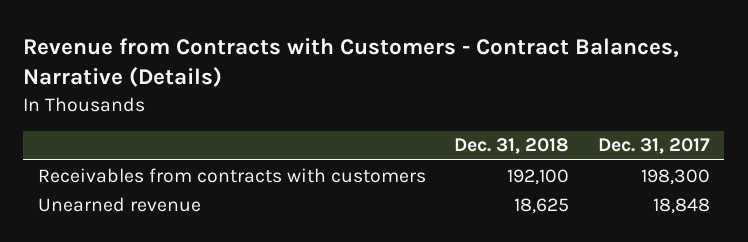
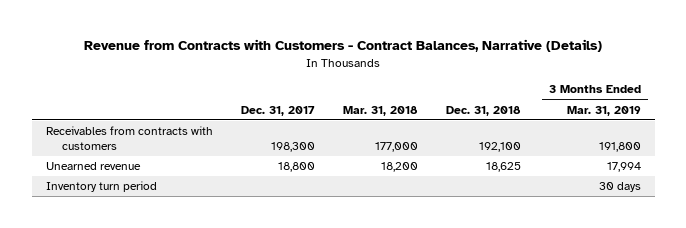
- | Dec. 31, 2018 | Dec. 31, 2017
+ | Dec. 31, 2017 | Mar. 31, 2018 | Dec. 31, 2018 | 3 Months Ended Mar. 31, 2019
- Unearned revenue | 18,625 | 18,848
+ Unearned revenue | 18,800 | 18,200 | 18,625 | 17,994
+ Inventory turn period | | | | 30 days

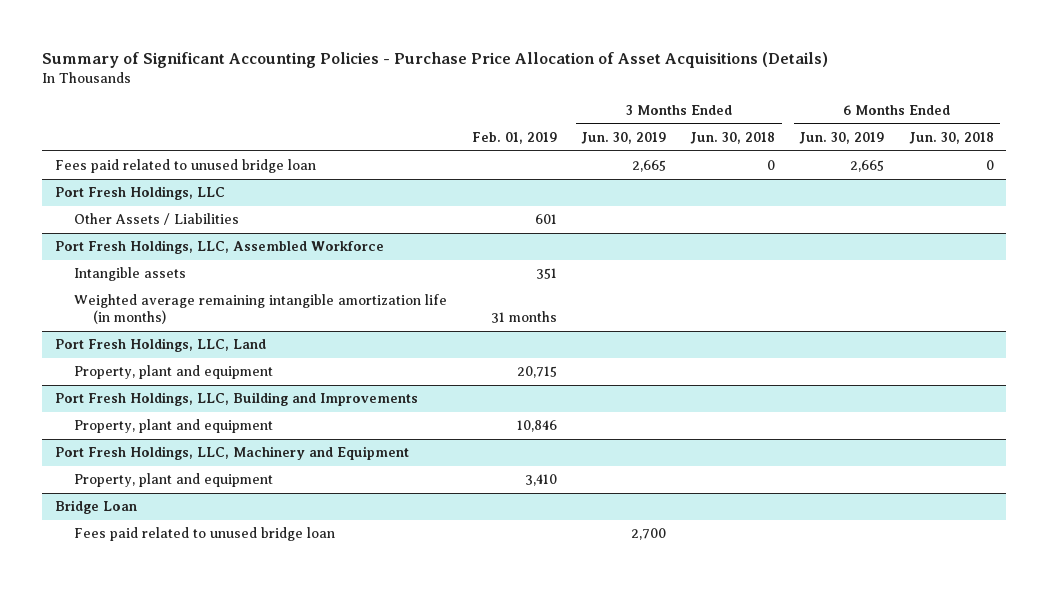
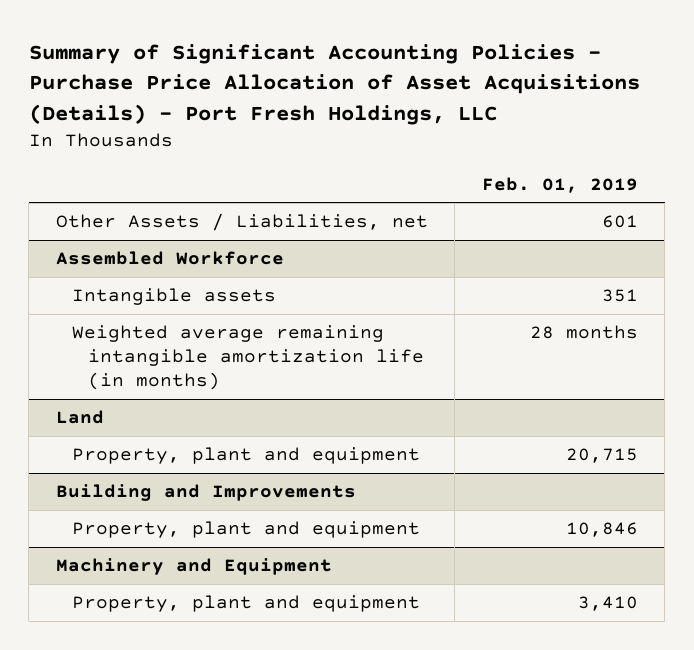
- Summary of Significant Accounting Policies - Purchase Price Allocation of Asset Acquisitions (Details)
+ Summary of Significant Accounting Policies - Purchase Price Allocation of Asset Acquisitions (Details) - Port Fresh Holdings, LLC
- | Feb. 01, 2019 | 3 Months Ended Jun. 30, 2019 | 3 Months Ended Jun. 30, 2018 | 6 Months Ended Jun. 30, 2019 | 6 Months Ended Jun. 30, 2018
+ | Feb. 01, 2019
- Fees paid related to unused bridge loan | | 2,665 | 0 | 2,665 | 0
- Port Fresh Holdings, LLC
- Other Assets / Liabilities | 601 | | | |
- Port Fresh Holdings, LLC, Assembled Workforce
+ Other Assets / Liabilities, net | 601
+ Assembled Workforce
- Weighted average remaining intangible amortization life (in months) | 31 months | | | |
- Port Fresh Holdings, LLC, Land
+ Weighted average remaining intangible amortization life (in months) | 28 months
+ Land
- Port Fresh Holdings, LLC, Building and Improvements
+ Building and Improvements
- Port Fresh Holdings, LLC, Machinery and Equipment
+ Machinery and Equipment
- Bridge Loan
- Fees paid related to unused bridge loan | | 2,700 | | |

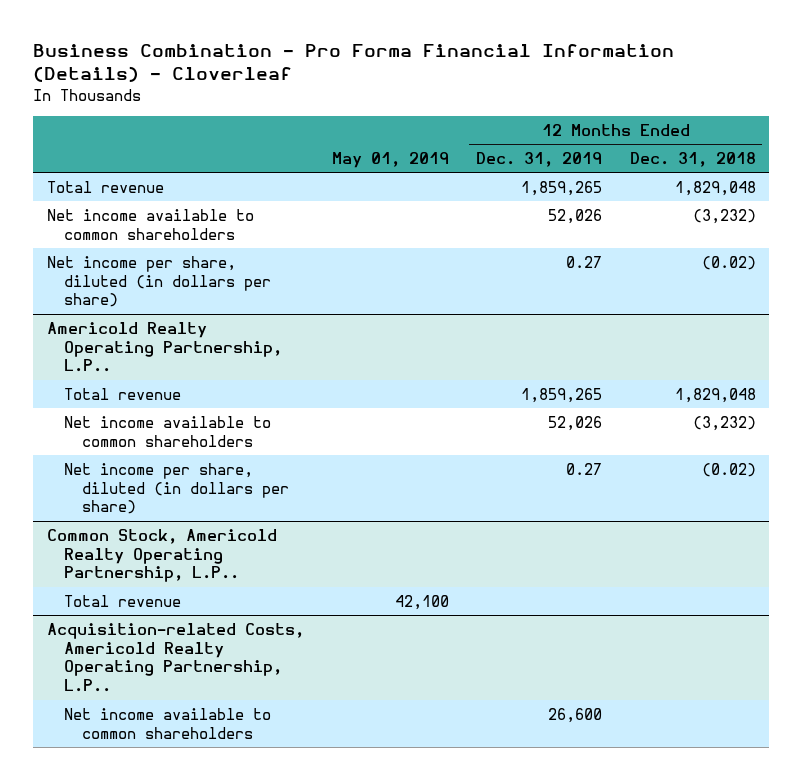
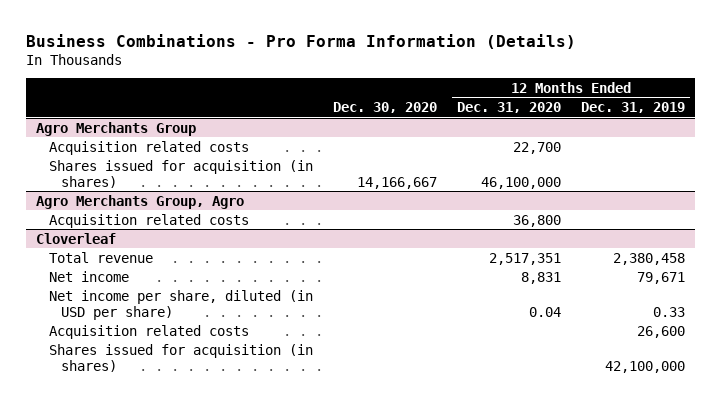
- Business Combination - Pro Forma Financial Information (Details) - Cloverleaf
+ Business Combinations - Pro Forma Information (Details)
- | May 01, 2019 | 12 Months Ended Dec. 31, 2019 | 12 Months Ended Dec. 31, 2018
+ | Dec. 30, 2020 | 12 Months Ended Dec. 31, 2020 | 12 Months Ended Dec. 31, 2019
- Total revenue | | 1,859,265 | 1,829,048
- Net income available to common shareholders | | 52,026 | (3,232)
- Net income per share, diluted (in dollars per share) | | 0.27 | (0.02)
- Americold Realty Operating Partnership, L.P..
- Total revenue | | 1,859,265 | 1,829,048
- Net income available to common shareholders | | 52,026 | (3,232)
- Net income per share, diluted (in dollars per share) | | 0.27 | (0.02)
- Common Stock, Americold Realty Operating Partnership, L.P..
- Total revenue | 42,100 | |
- Acquisition-related Costs, Americold Realty Operating Partnership, L.P..
- Net income available to common shareholders | | 26,600 |
+ Agro Merchants Group
+ Acquisition related costs | | 22,700 |
+ Shares issued for acquisition (in shares) | 14,166,667 | 46,100,000 |
+ Agro Merchants Group, Agro
+ Acquisition related costs | | 36,800 |
+ Cloverleaf
+ Total revenue | | 2,517,351 | 2,380,458
+ Net income | | 8,831 | 79,671
+ Net income per share, diluted (in USD per share) | | 0.04 | 0.33
+ Acquisition related costs | | | 26,600
+ Shares issued for acquisition (in shares) | | | 42,100,000

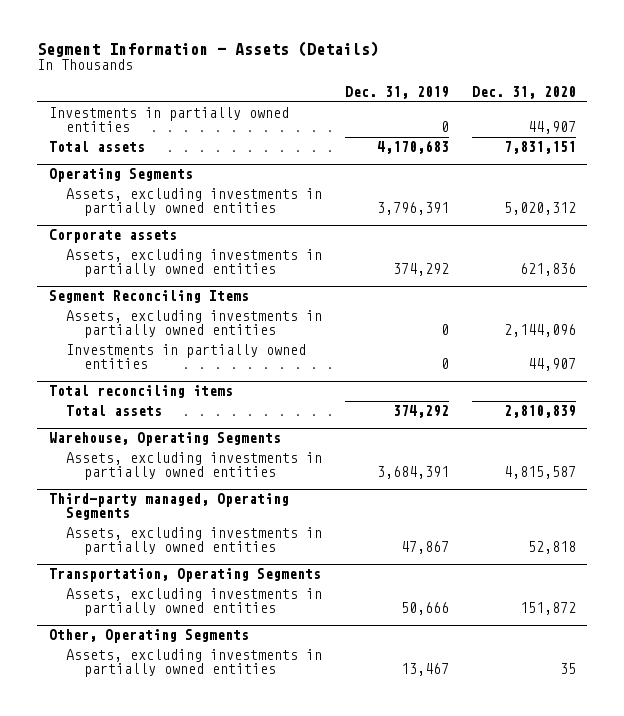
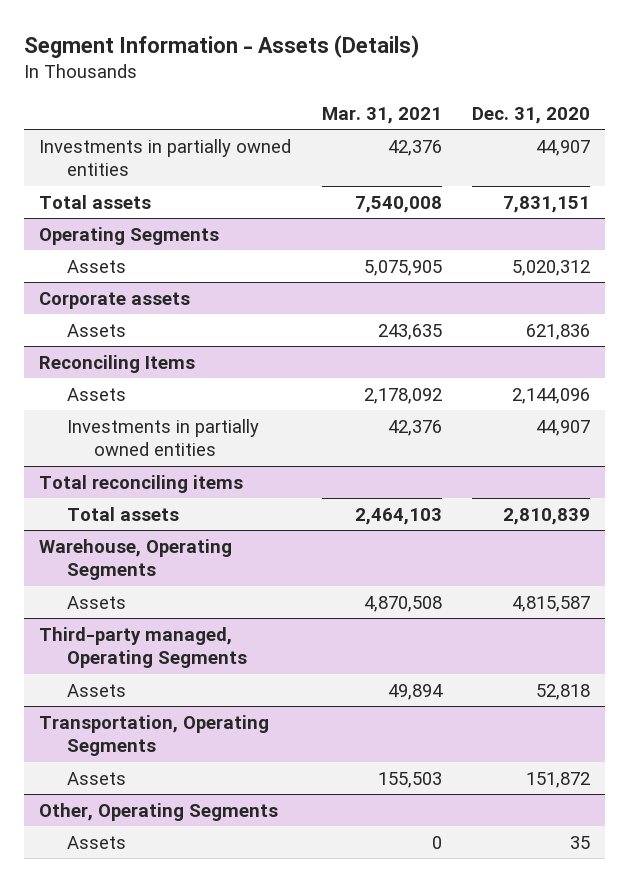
- | Dec. 31, 2019 | Dec. 31, 2020
+ | Mar. 31, 2021 | Dec. 31, 2020
@ Operating Segments
- Assets, excluding investments in partially owned entities | 3,796,391 | 5,020,312
+ Assets | 5,075,905 | 5,020,312
@ Corporate assets
- Assets, excluding investments in partially owned entities | 374,292 | 621,836
- Segment Reconciling Items
- Assets, excluding investments in partially owned entities | 0 | 2,144,096
@ Corporate assets
+ Assets | 243,635 | 621,836
+ Reconciling Items
+ Assets | 2,178,092 | 2,144,096
@ Warehouse, Operating Segments
- Assets, excluding investments in partially owned entities | 3,684,391 | 4,815,587
+ Assets | 4,870,508 | 4,815,587
@ Third-party managed, Operating Segments
- Assets, excluding investments in partially owned entities | 47,867 | 52,818
+ Assets | 49,894 | 52,818
@ Transportation, Operating Segments
- Assets, excluding investments in partially owned entities | 50,666 | 151,872
+ Assets | 155,503 | 151,872
@ Other, Operating Segments
- Assets, excluding investments in partially owned entities | 13,467 | 35
+ Assets | 0 | 35

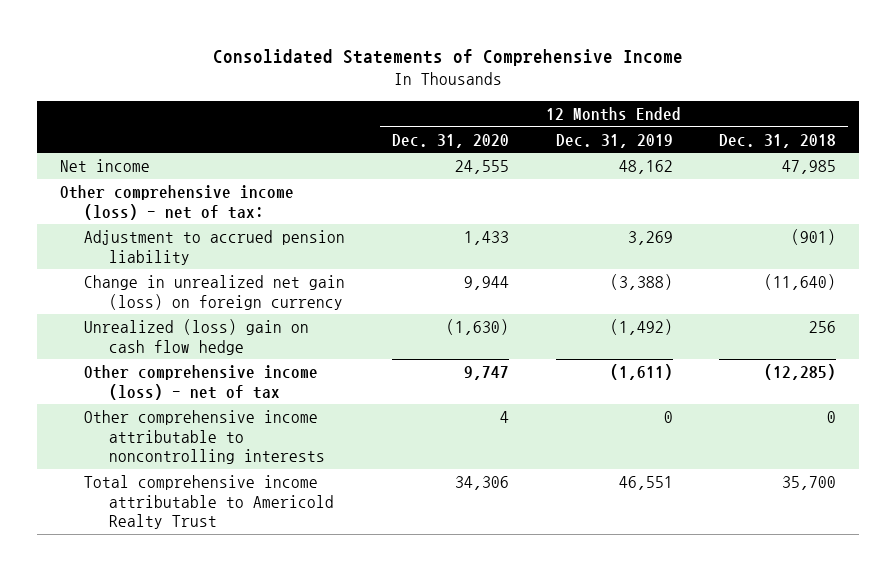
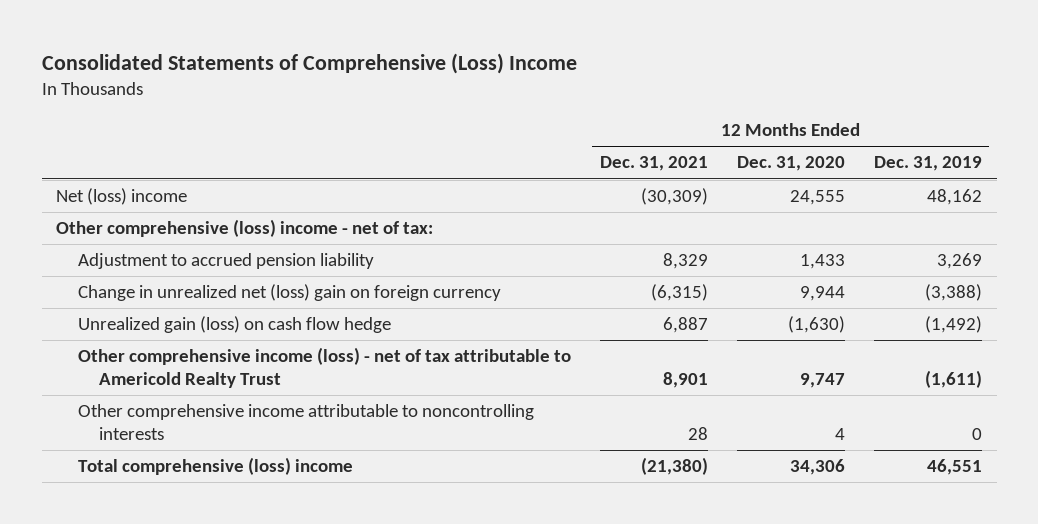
- Consolidated Statements of Comprehensive Income
+ Consolidated Statements of Comprehensive (Loss) Income
- | 12 Months Ended Dec. 31, 2020 | 12 Months Ended Dec. 31, 2019 | 12 Months Ended Dec. 31, 2018
+ | 12 Months Ended Dec. 31, 2021 | 12 Months Ended Dec. 31, 2020 | 12 Months Ended Dec. 31, 2019
- Net income | 24,555 | 48,162 | 47,985
- Other comprehensive income (loss) - net of tax:
+ Net (loss) income | (30,309) | 24,555 | 48,162
+ Other comprehensive (loss) income - net of tax:
- Change in unrealized net gain (loss) on foreign currency | 9,944 | (3,388) | (11,640)
- Unrealized (loss) gain on cash flow hedge | (1,630) | (1,492) | 256
- Other comprehensive income (loss) - net of tax | 9,747 | (1,611) | (12,285)
+ Change in unrealized net (loss) gain on foreign currency | (6,315) | 9,944 | (3,388)
+ Unrealized gain (loss) on cash flow hedge | 6,887 | (1,630) | (1,492)
+ Other comprehensive income (loss) - net of tax attributable to Americold Realty Trust | 8,901 | 9,747 | (1,611)
- Total comprehensive income attributable to Americold Realty Trust | 34,306 | 46,551 | 35,700
+ Total comprehensive (loss) income | (21,380) | 34,306 | 46,551

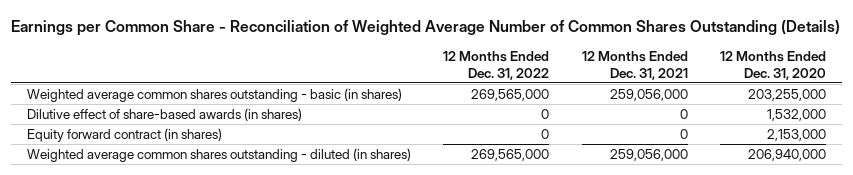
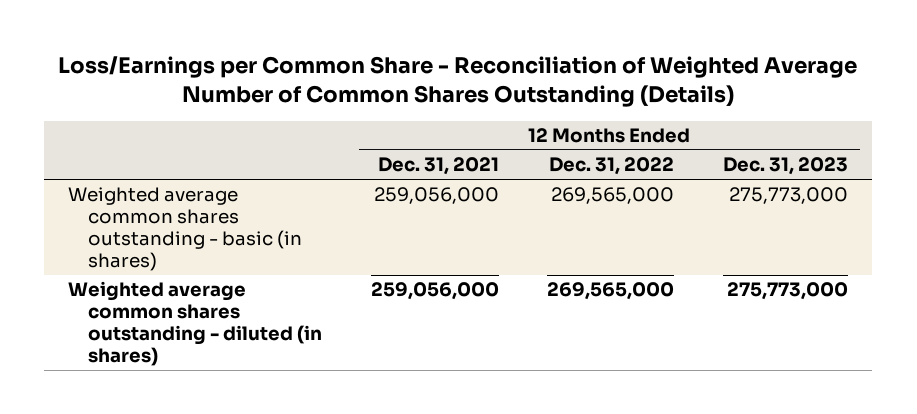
- Earnings per Common Share - Reconciliation of Weighted Average Number of Common Shares Outstanding (Details)
+ Loss/Earnings per Common Share - Reconciliation of Weighted Average Number of Common Shares Outstanding (Details)
- | 12 Months Ended Dec. 31, 2022 | 12 Months Ended Dec. 31, 2021 | 12 Months Ended Dec. 31, 2020
+ | 12 Months Ended Dec. 31, 2021 | 12 Months Ended Dec. 31, 2022 | 12 Months Ended Dec. 31, 2023
- Dilutive effect of share-based awards (in shares) | 0 | 0 | 1,532,000
- Equity forward contract (in shares) | 0 | 0 | 2,153,000

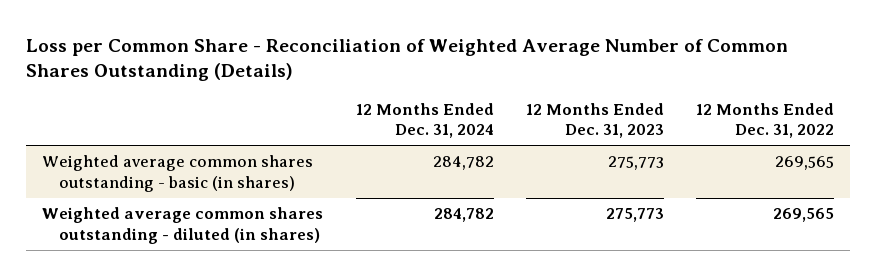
- Loss/Earnings per Common Share - Reconciliation of Weighted Average Number of Common Shares Outstanding (Details)
+ Loss per Common Share - Reconciliation of Weighted Average Number of Common Shares Outstanding (Details)
- | 12 Months Ended Dec. 31, 2021 | 12 Months Ended Dec. 31, 2022 | 12 Months Ended Dec. 31, 2023
+ | 12 Months Ended Dec. 31, 2024 | 12 Months Ended Dec. 31, 2023 | 12 Months Ended Dec. 31, 2022
- Weighted average common shares outstanding - basic (in shares) | 259,056,000 | 269,565,000 | 275,773,000
- Weighted average common shares outstanding - diluted (in shares) | 259,056,000 | 269,565,000 | 275,773,000
+ Weighted average common shares outstanding - basic (in shares) | 284,782 | 275,773 | 269,565
+ Weighted average common shares outstanding - diluted (in shares) | 284,782 | 275,773 | 269,565

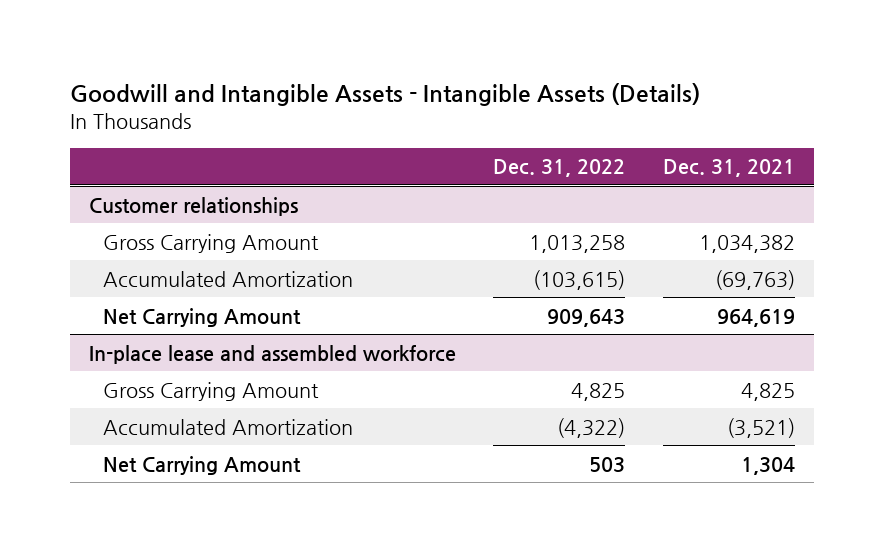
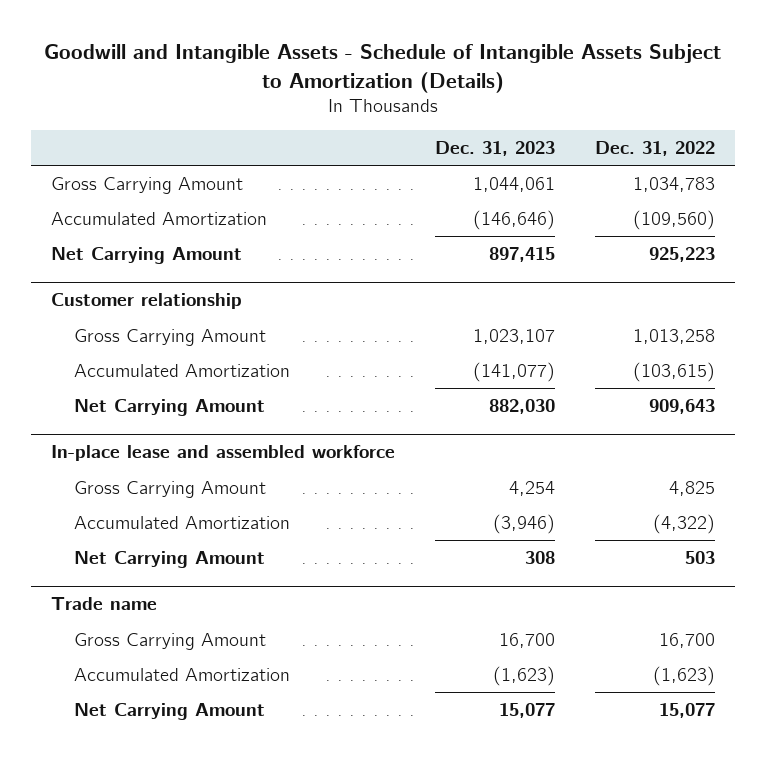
- Goodwill and Intangible Assets - Intangible Assets (Details)
+ Goodwill and Intangible Assets - Schedule of Intangible Assets Subject to Amortization (Details)
- | Dec. 31, 2022 | Dec. 31, 2021
+ | Dec. 31, 2023 | Dec. 31, 2022
- Customer relationships
+ Gross Carrying Amount | 1,044,061 | 1,034,783
+ Accumulated Amortization | (146,646) | (109,560)
+ Net Carrying Amount | 897,415 | 925,223
+ Customer relationship
+ Trade name
+ Gross Carrying Amount | 16,700 | 16,700
+ Accumulated Amortization | (1,623) | (1,623)
+ Net Carrying Amount | 15,077 | 15,077

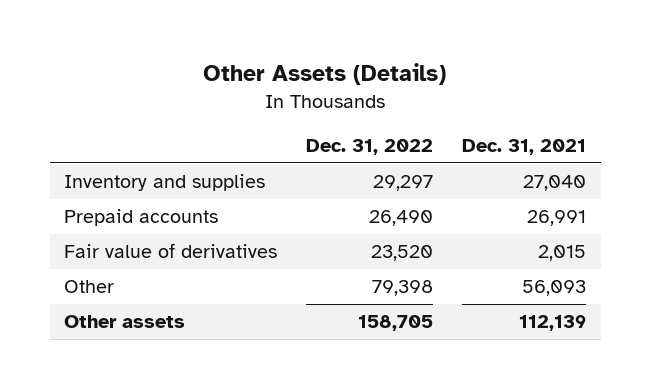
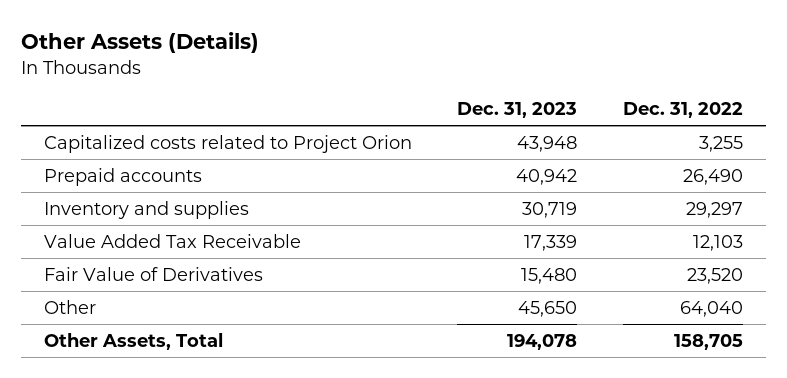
- | Dec. 31, 2022 | Dec. 31, 2021
+ | Dec. 31, 2023 | Dec. 31, 2022
+ Capitalized costs related to Project Orion | 43,948 | 3,255
- Fair value of derivatives | 23,520 | 2,015
- Other | 79,398 | 56,093
- Other assets | 158,705 | 112,139
moved down: Inventory and supplies | 30,719 | 29,297
+ Value Added Tax Receivable | 17,339 | 12,103
+ Fair Value of Derivatives | 15,480 | 23,520
+ Other | 45,650 | 64,040
+ Other Assets, Total | 194,078 | 158,705

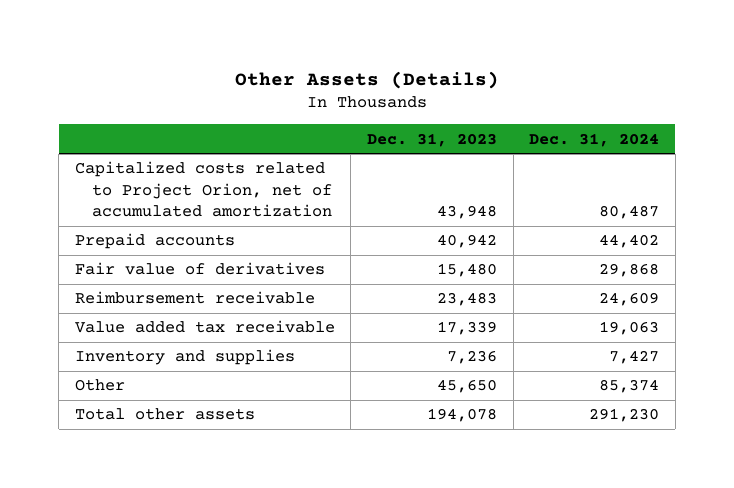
- | Dec. 31, 2023 | Dec. 31, 2022
+ | Dec. 31, 2023 | Dec. 31, 2024
- Capitalized costs related to Project Orion | 43,948 | 3,255
+ Capitalized costs related to Project Orion, net of accumulated amortization | 43,948 | 80,487
- Inventory and supplies | 30,719 | 29,297
- Value Added Tax Receivable | 17,339 | 12,103
- Fair Value of Derivatives | 15,480 | 23,520
+ Fair value of derivatives | 15,480 | 29,868
+ Reimbursement receivable | 23,483 | 24,609
+ Value added tax receivable | 17,339 | 19,063
+ Inventory and supplies | 7,236 | 7,427
- Other Assets, Total | 194,078 | 158,705
+ Total other assets | 194,078 | 291,230

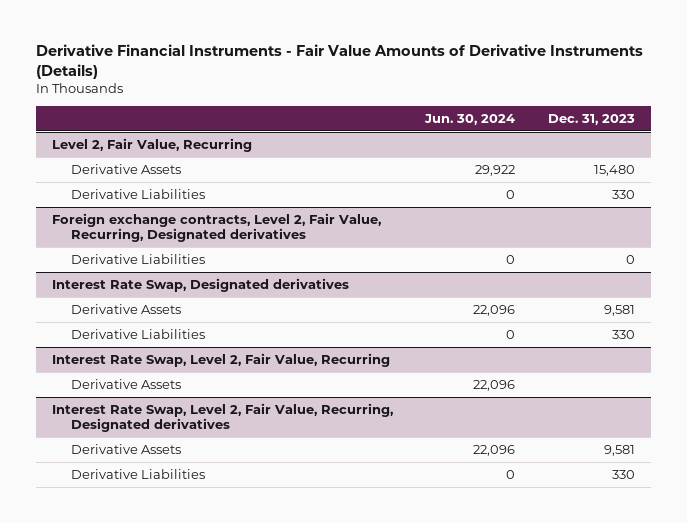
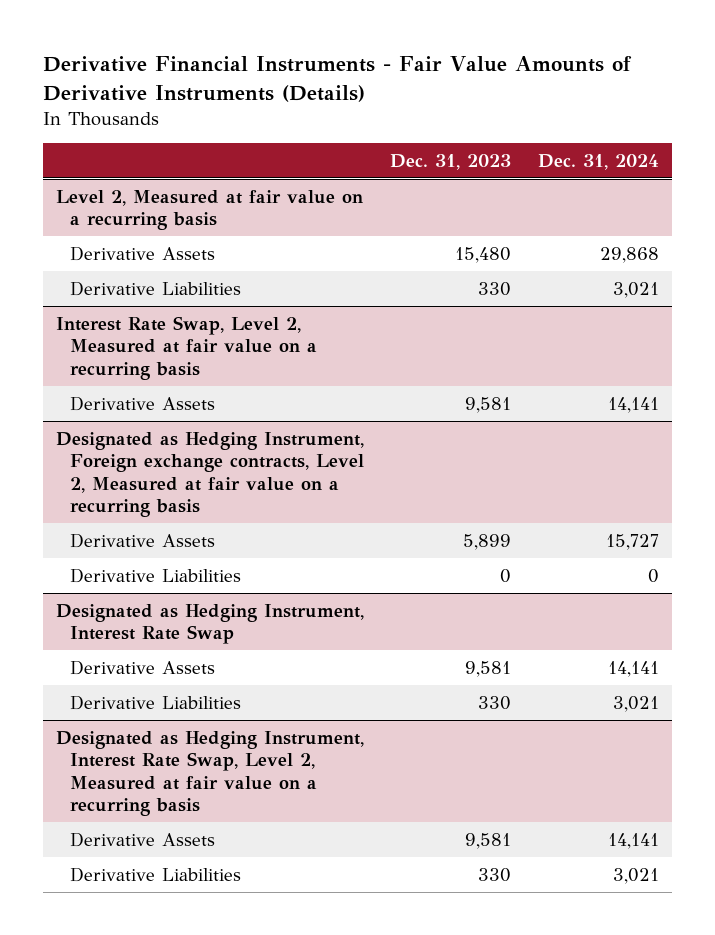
- | Jun. 30, 2024 | Dec. 31, 2023
+ | Dec. 31, 2023 | Dec. 31, 2024
- Level 2, Fair Value, Recurring
+ Level 2, Measured at fair value on a recurring basis
- Foreign exchange contracts, Level 2, Fair Value, Recurring, Designated derivatives
+ Interest Rate Swap, Level 2, Measured at fair value on a recurring basis
+ Derivative Assets | 9,581 | 14,141
+ Designated as Hedging Instrument, Foreign exchange contracts, Level 2, Measured at fair value on a recurring basis
+ Derivative Assets | 5,899 | 15,727
- Interest Rate Swap, Designated derivatives
+ Designated as Hedging Instrument, Interest Rate Swap
- Interest Rate Swap, Level 2, Fair Value, Recurring
- Derivative Assets | 22,096 |
- Interest Rate Swap, Level 2, Fair Value, Recurring, Designated derivatives
+ Designated as Hedging Instrument, Interest Rate Swap, Level 2, Measured at fair value on a recurring basis

